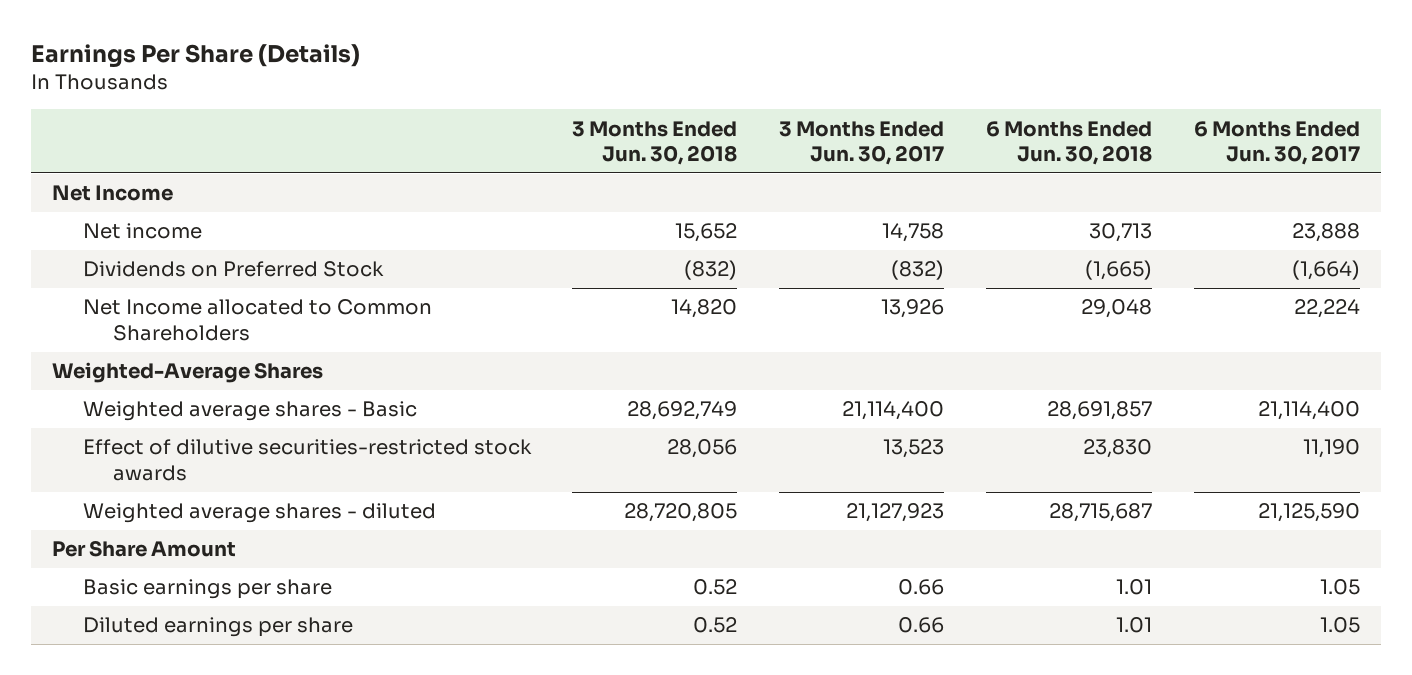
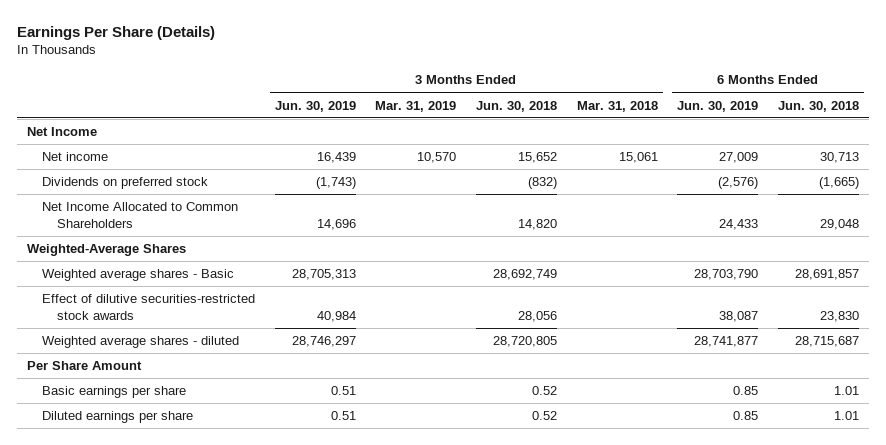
- | 3 Months Ended Jun. 30, 2018 | 3 Months Ended Jun. 30, 2017 | 6 Months Ended Jun. 30, 2018 | 6 Months Ended Jun. 30, 2017
+ | 3 Months Ended Jun. 30, 2019 | 3 Months Ended Mar. 31, 2019 | 3 Months Ended Jun. 30, 2018 | 3 Months Ended Mar. 31, 2018 | 6 Months Ended Jun. 30, 2019 | 6 Months Ended Jun. 30, 2018
- Dividends on Preferred Stock | (832) | (832) | (1,665) | (1,664)
- Net Income allocated to Common Shareholders | 14,820 | 13,926 | 29,048 | 22,224
+ Dividends on preferred stock | (1,743) | | (832) | | (2,576) | (1,665)
+ Net Income Allocated to Common Shareholders | 14,696 | | 14,820 | | 24,433 | 29,048

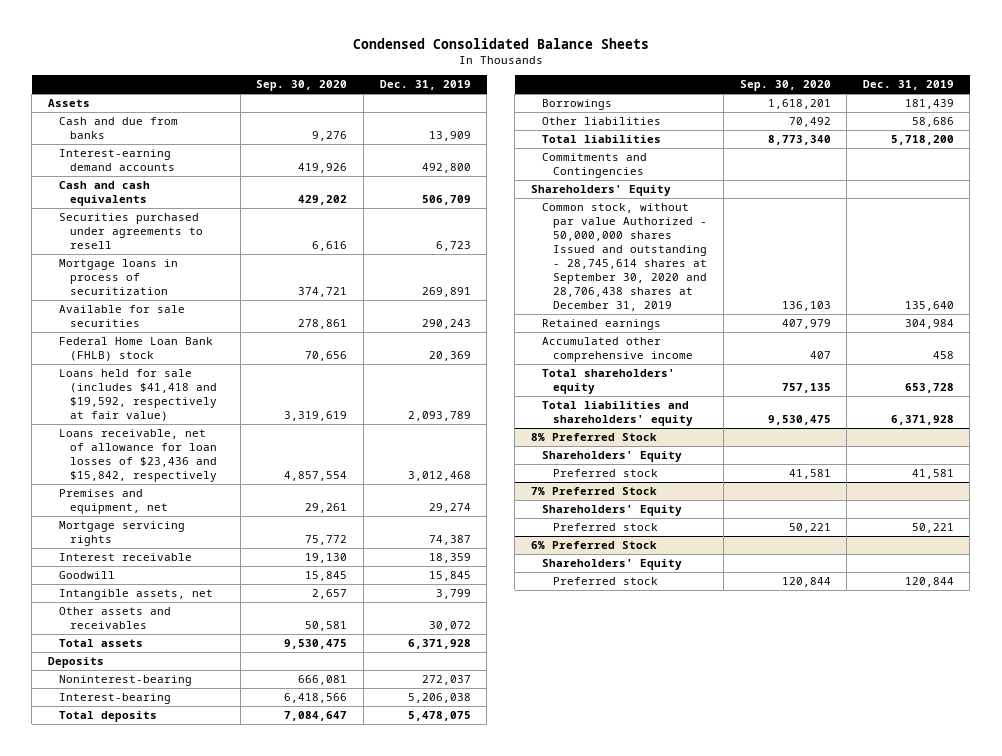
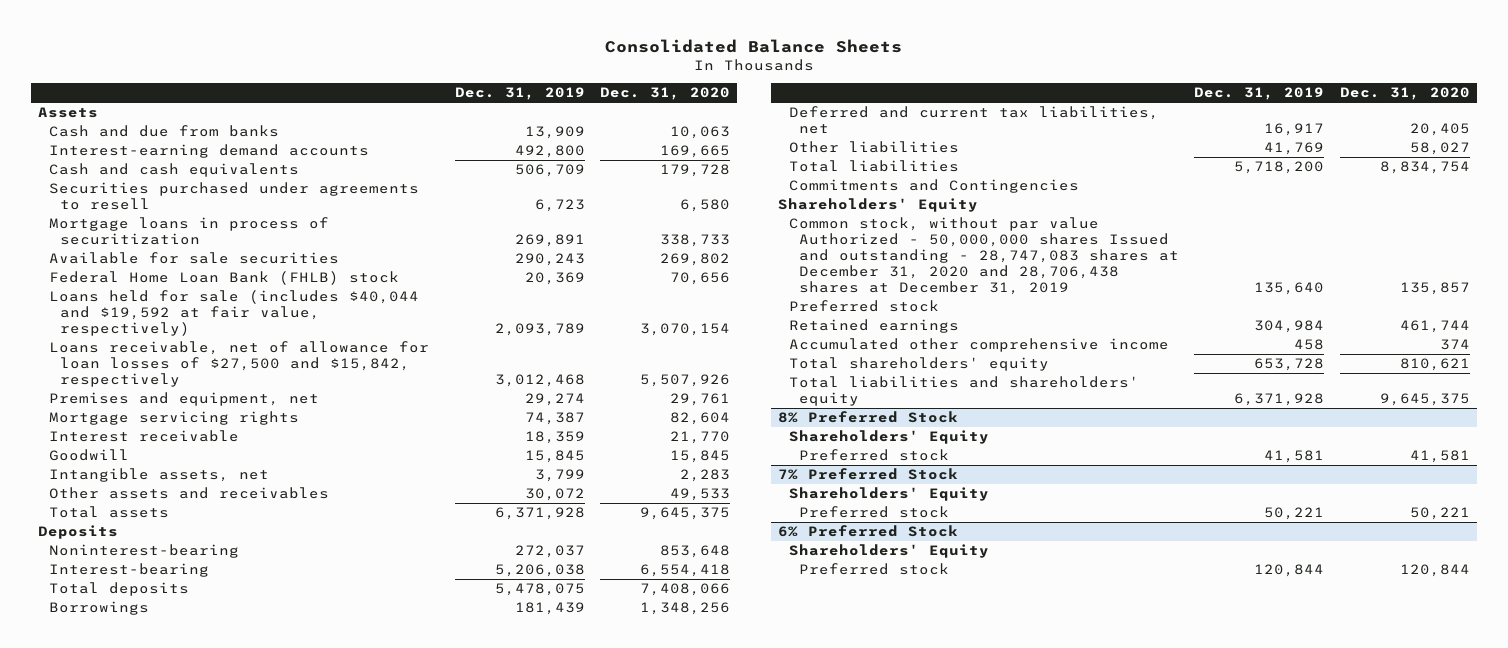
- Condensed Consolidated Balance Sheets
+ Consolidated Balance Sheets
- | Sep. 30, 2020 | Dec. 31, 2019
+ | Dec. 31, 2019 | Dec. 31, 2020
- Loans held for sale (includes $41,418 and $19,592, respectively at fair value) | 3,319,619 | 2,093,789
- Loans receivable, net of allowance for loan losses of $23,436 and $15,842, respectively | 4,857,554 | 3,012,468
+ Loans held for sale (includes $40,044 and $19,592 at fair value, respectively) | 2,093,789 | 3,070,154
+ Loans receivable, net of allowance for loan losses of $27,500 and $15,842, respectively | 3,012,468 | 5,507,926
- Other liabilities | 70,492 | 58,686
+ Deferred and current tax liabilities, net | 16,917 | 20,405
+ Other liabilities | 41,769 | 58,027
- Common stock, without par value Authorized - 50,000,000 shares Issued and outstanding - 28,745,614 shares at September 30, 2020 and 28,706,438 shares at December 31, 2019 | 136,103 | 135,640
+ Common stock, without par value Authorized - 50,000,000 shares Issued and outstanding - 28,747,083 shares at December 31, 2020 and 28,706,438 shares at December 31, 2019 | 135,640 | 135,857
+ Preferred stock

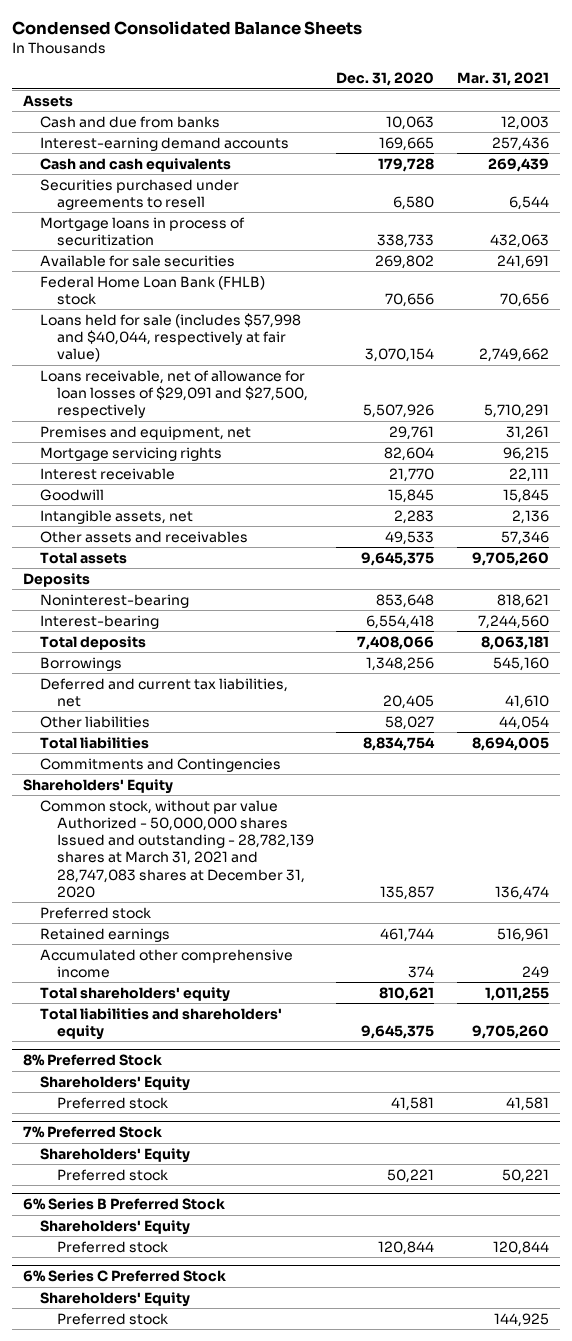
- Consolidated Balance Sheets
+ Condensed Consolidated Balance Sheets
- | Dec. 31, 2019 | Dec. 31, 2020
+ | Dec. 31, 2020 | Mar. 31, 2021
- Loans held for sale (includes $40,044 and $19,592 at fair value, respectively) | 2,093,789 | 3,070,154
- Loans receivable, net of allowance for loan losses of $27,500 and $15,842, respectively | 3,012,468 | 5,507,926
+ Loans held for sale (includes $57,998 and $40,044, respectively at fair value) | 3,070,154 | 2,749,662
+ Loans receivable, net of allowance for loan losses of $29,091 and $27,500, respectively | 5,507,926 | 5,710,291
- Common stock, without par value Authorized - 50,000,000 shares Issued and outstanding - 28,747,083 shares at December 31, 2020 and 28,706,438 shares at December 31, 2019 | 135,640 | 135,857
+ Common stock, without par value Authorized - 50,000,000 shares Issued and outstanding - 28,782,139 shares at March 31, 2021 and 28,747,083 shares at December 31, 2020 | 135,857 | 136,474
- 6% Preferred Stock
+ 6% Series B Preferred Stock
+ 6% Series C Preferred Stock
+ Shareholders' Equity
+ Preferred stock | | 144,925

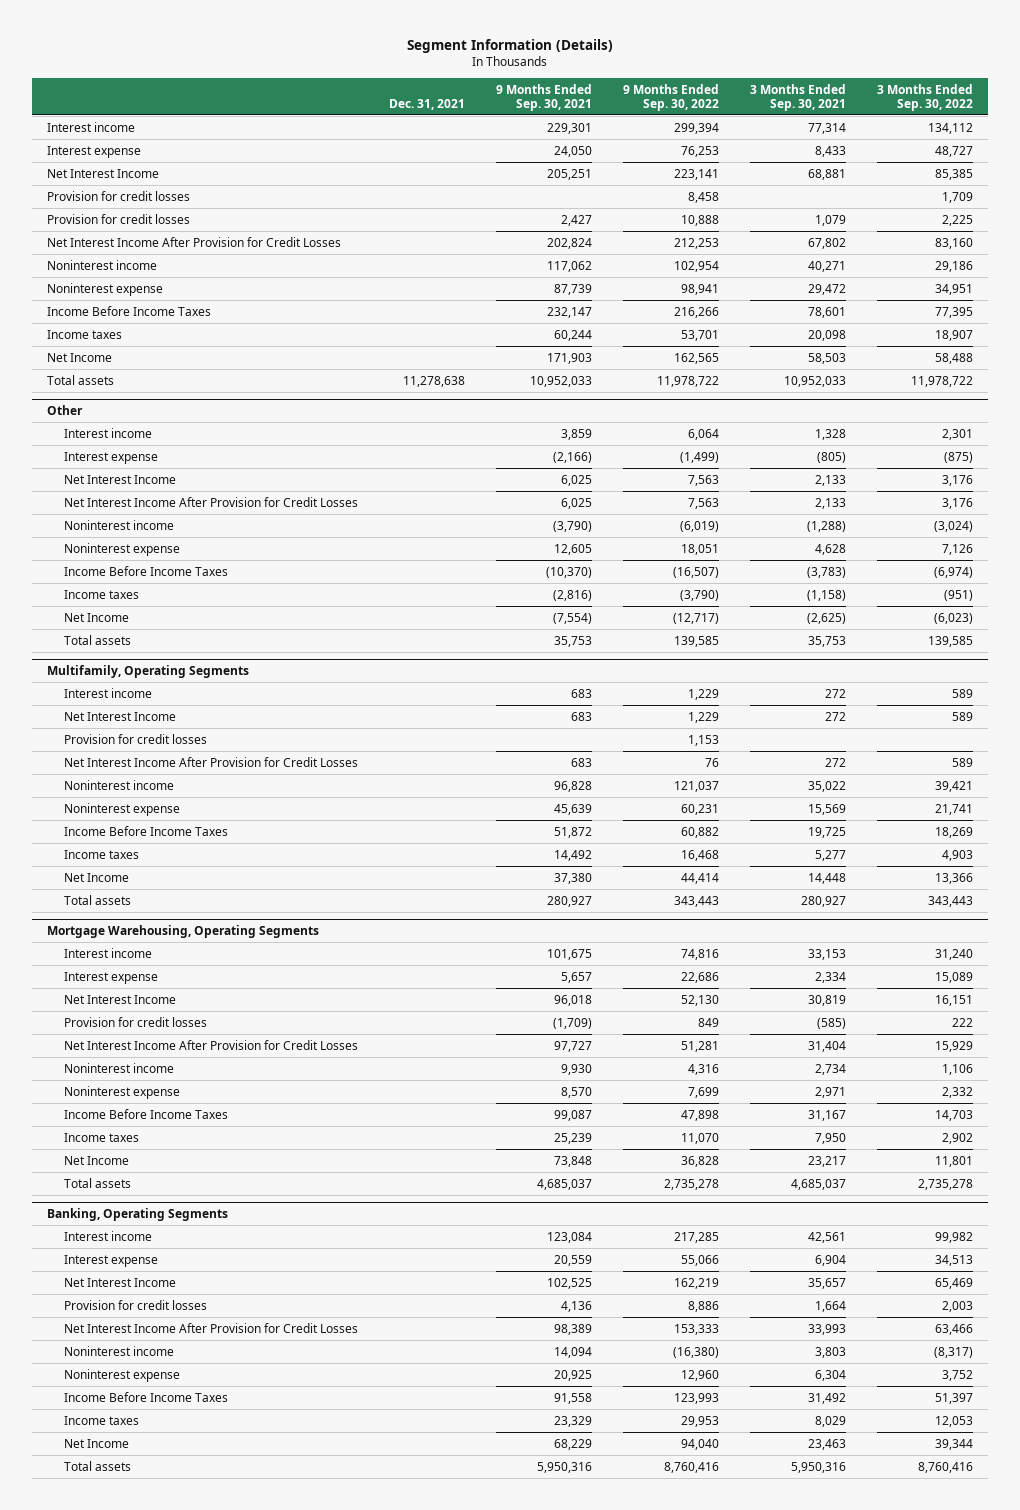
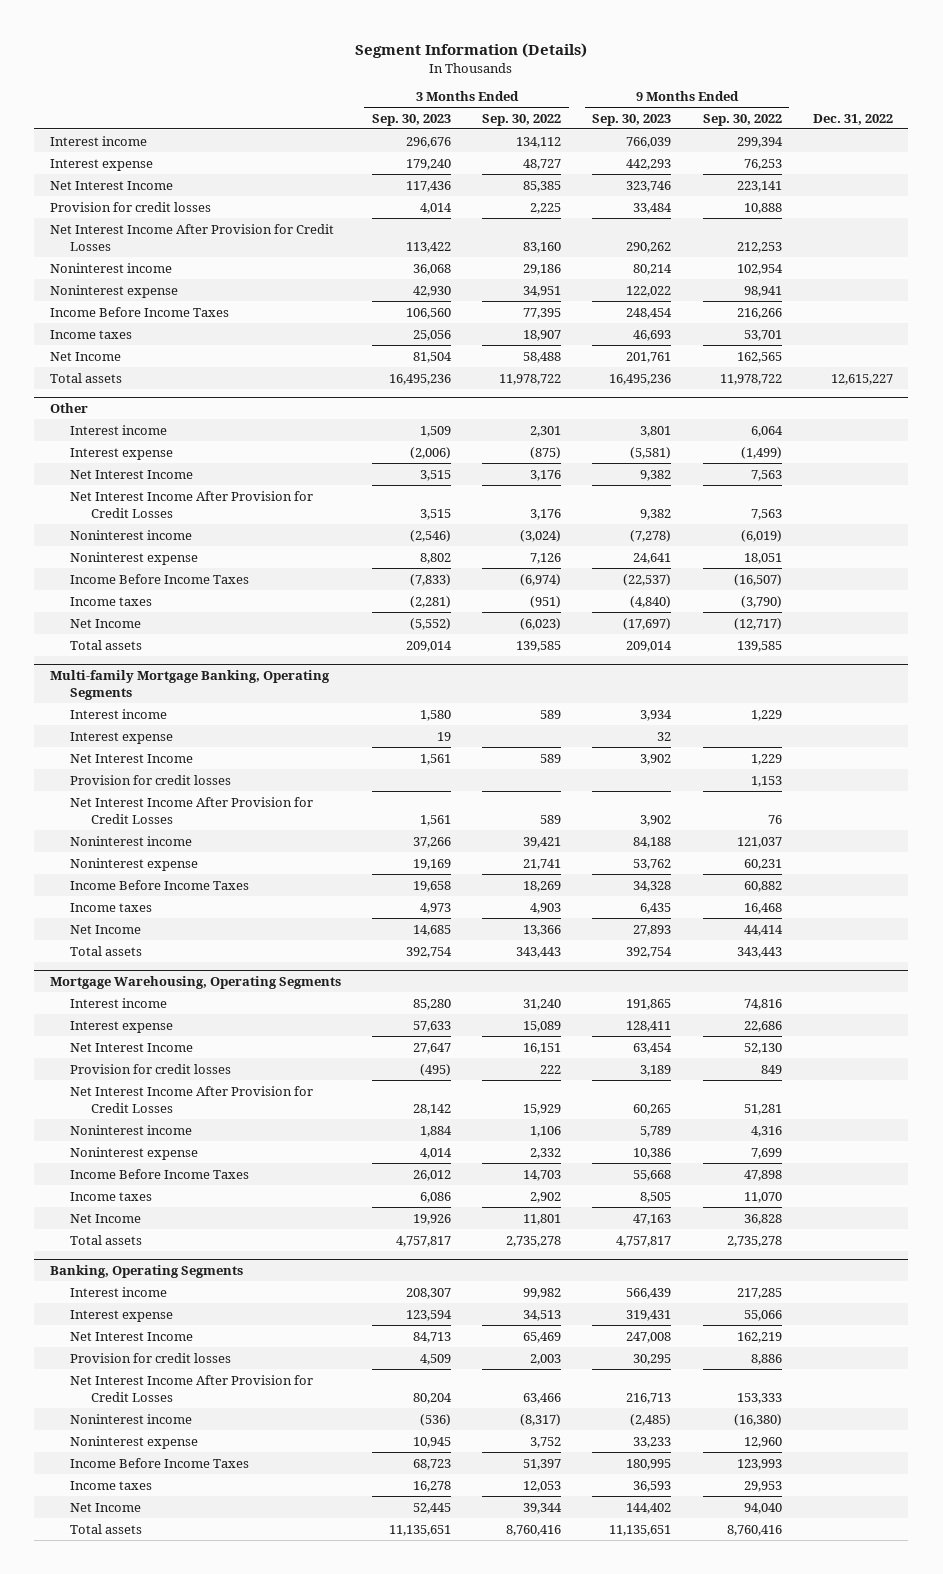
- | Dec. 31, 2021 | 9 Months Ended Sep. 30, 2021 | 9 Months Ended Sep. 30, 2022 | 3 Months Ended Sep. 30, 2021 | 3 Months Ended Sep. 30, 2022
+ | 3 Months Ended Sep. 30, 2023 | 3 Months Ended Sep. 30, 2022 | 9 Months Ended Sep. 30, 2023 | 9 Months Ended Sep. 30, 2022 | Dec. 31, 2022
- Provision for credit losses | | | 8,458 | | 1,709
- Multifamily, Operating Segments
+ Multi-family Mortgage Banking, Operating Segments
+ Interest expense | 19 | | 32 | |

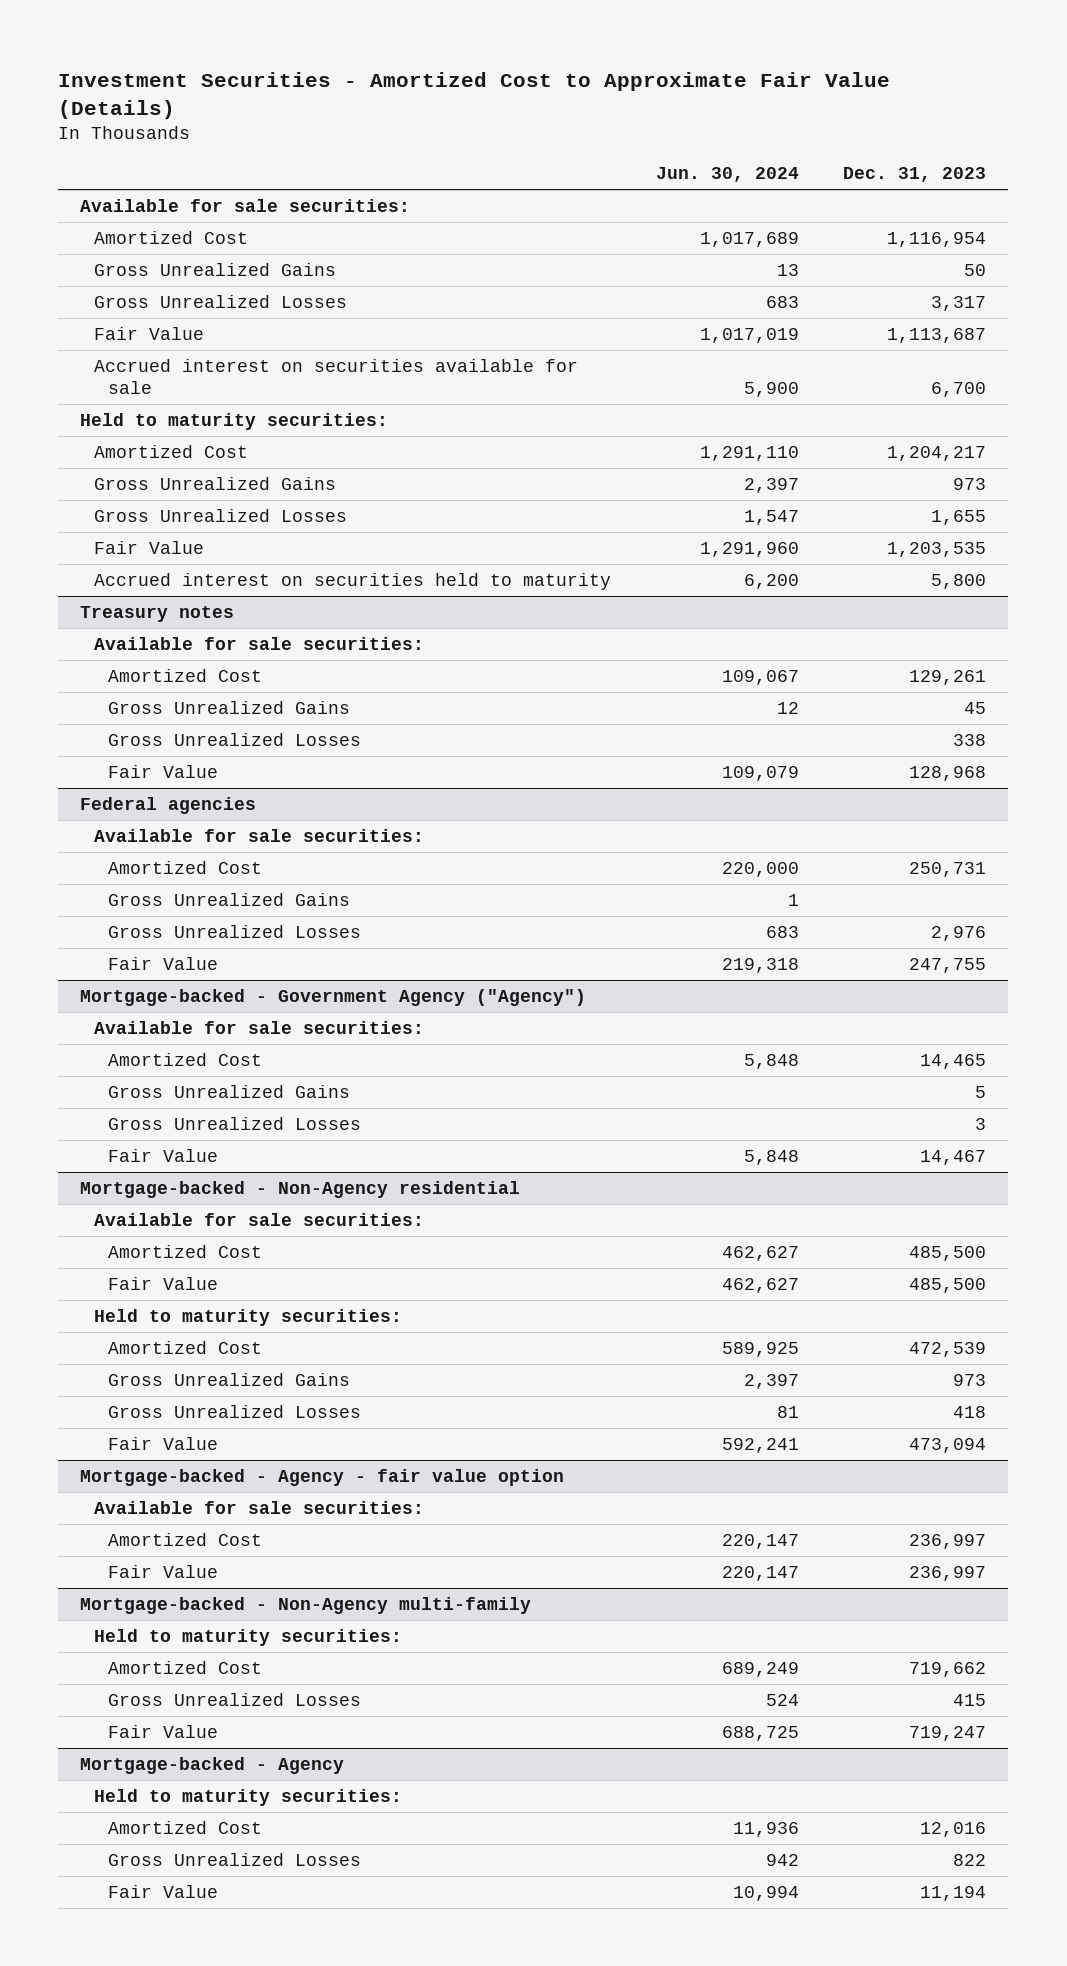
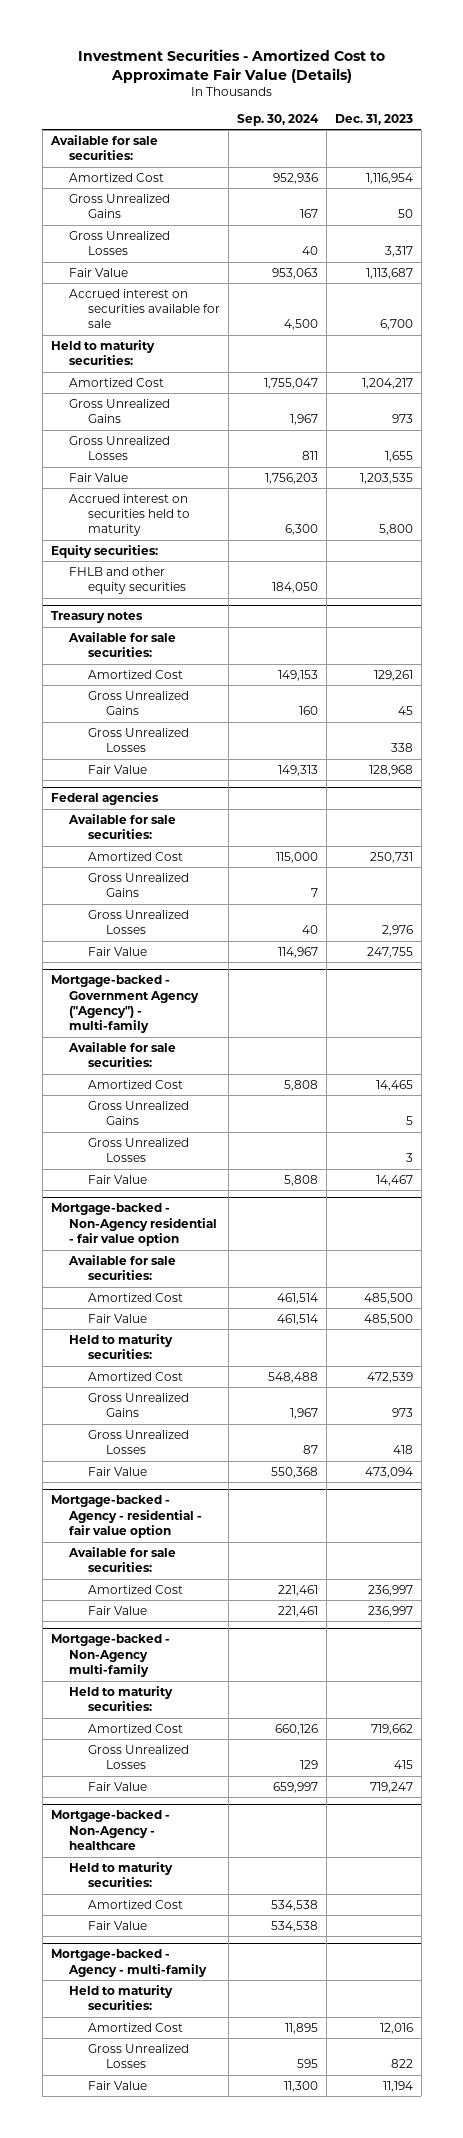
- | Jun. 30, 2024 | Dec. 31, 2023
+ | Sep. 30, 2024 | Dec. 31, 2023
+ Equity securities:
+ FHLB and other equity securities | 184,050 |
- Mortgage-backed - Government Agency ("Agency")
+ Mortgage-backed - Government Agency ("Agency") - multi-family
- Mortgage-backed - Non-Agency residential
+ Mortgage-backed - Non-Agency residential - fair value option
- Mortgage-backed - Agency - fair value option
+ Mortgage-backed - Agency - residential - fair value option
- Mortgage-backed - Agency
+ Mortgage-backed - Non-Agency - healthcare
+ Amortized Cost | 534,538 |
+ Fair Value | 534,538 |
+ Mortgage-backed - Agency - multi-family
+ Held to maturity securities:

